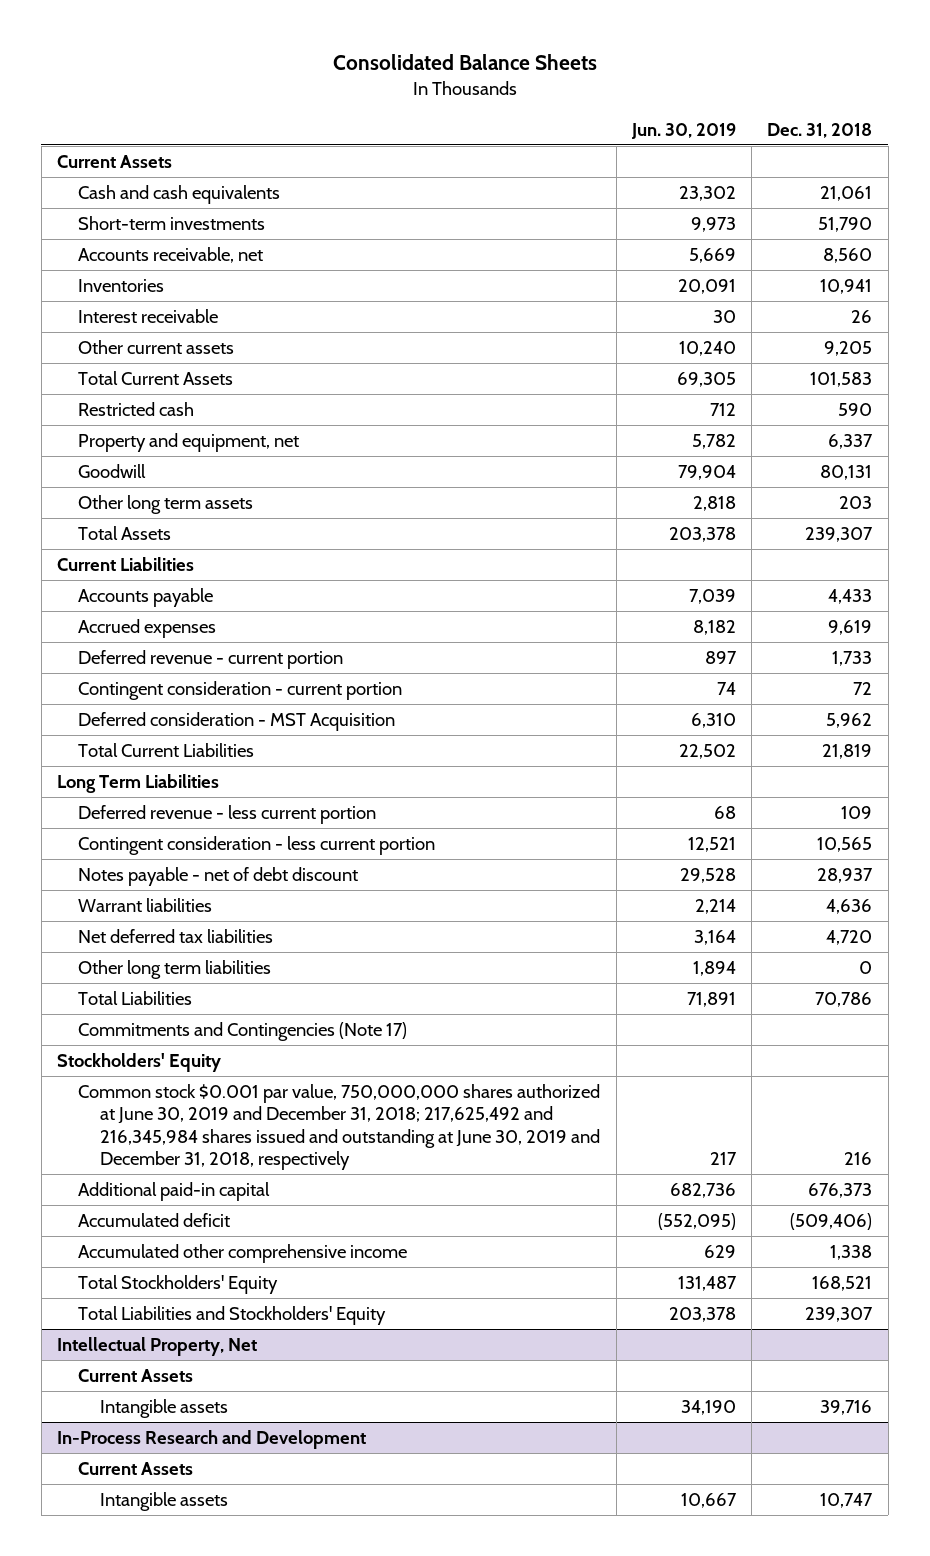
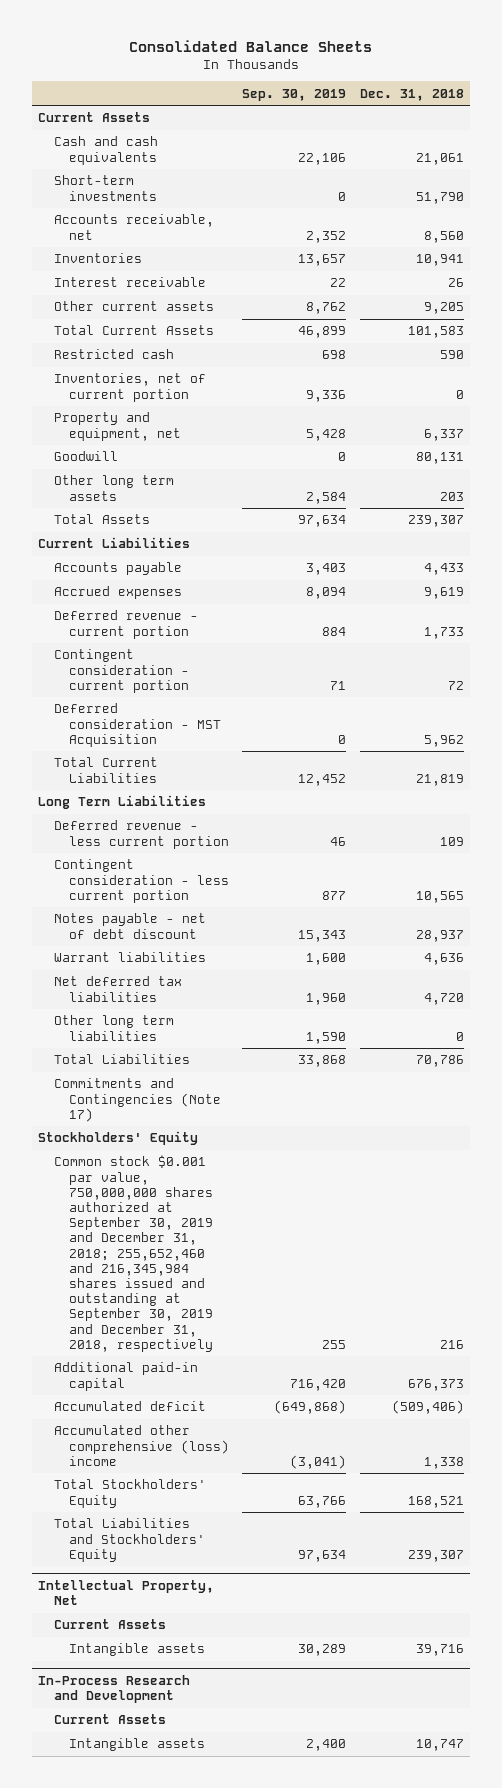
- | Jun. 30, 2019 | Dec. 31, 2018
+ | Sep. 30, 2019 | Dec. 31, 2018
+ Inventories, net of current portion | 9,336 | 0
- Common stock $0.001 par value, 750,000,000 shares authorized at June 30, 2019 and December 31, 2018; 217,625,492 and 216,345,984 shares issued and outstanding at June 30, 2019 and December 31, 2018, respectively | 217 | 216
+ Common stock $0.001 par value, 750,000,000 shares authorized at September 30, 2019 and December 31, 2018; 255,652,460 and 216,345,984 shares issued and outstanding at September 30, 2019 and December 31, 2018, respectively | 255 | 216
- Accumulated other comprehensive income | 629 | 1,338
+ Accumulated other comprehensive (loss) income | (3,041) | 1,338

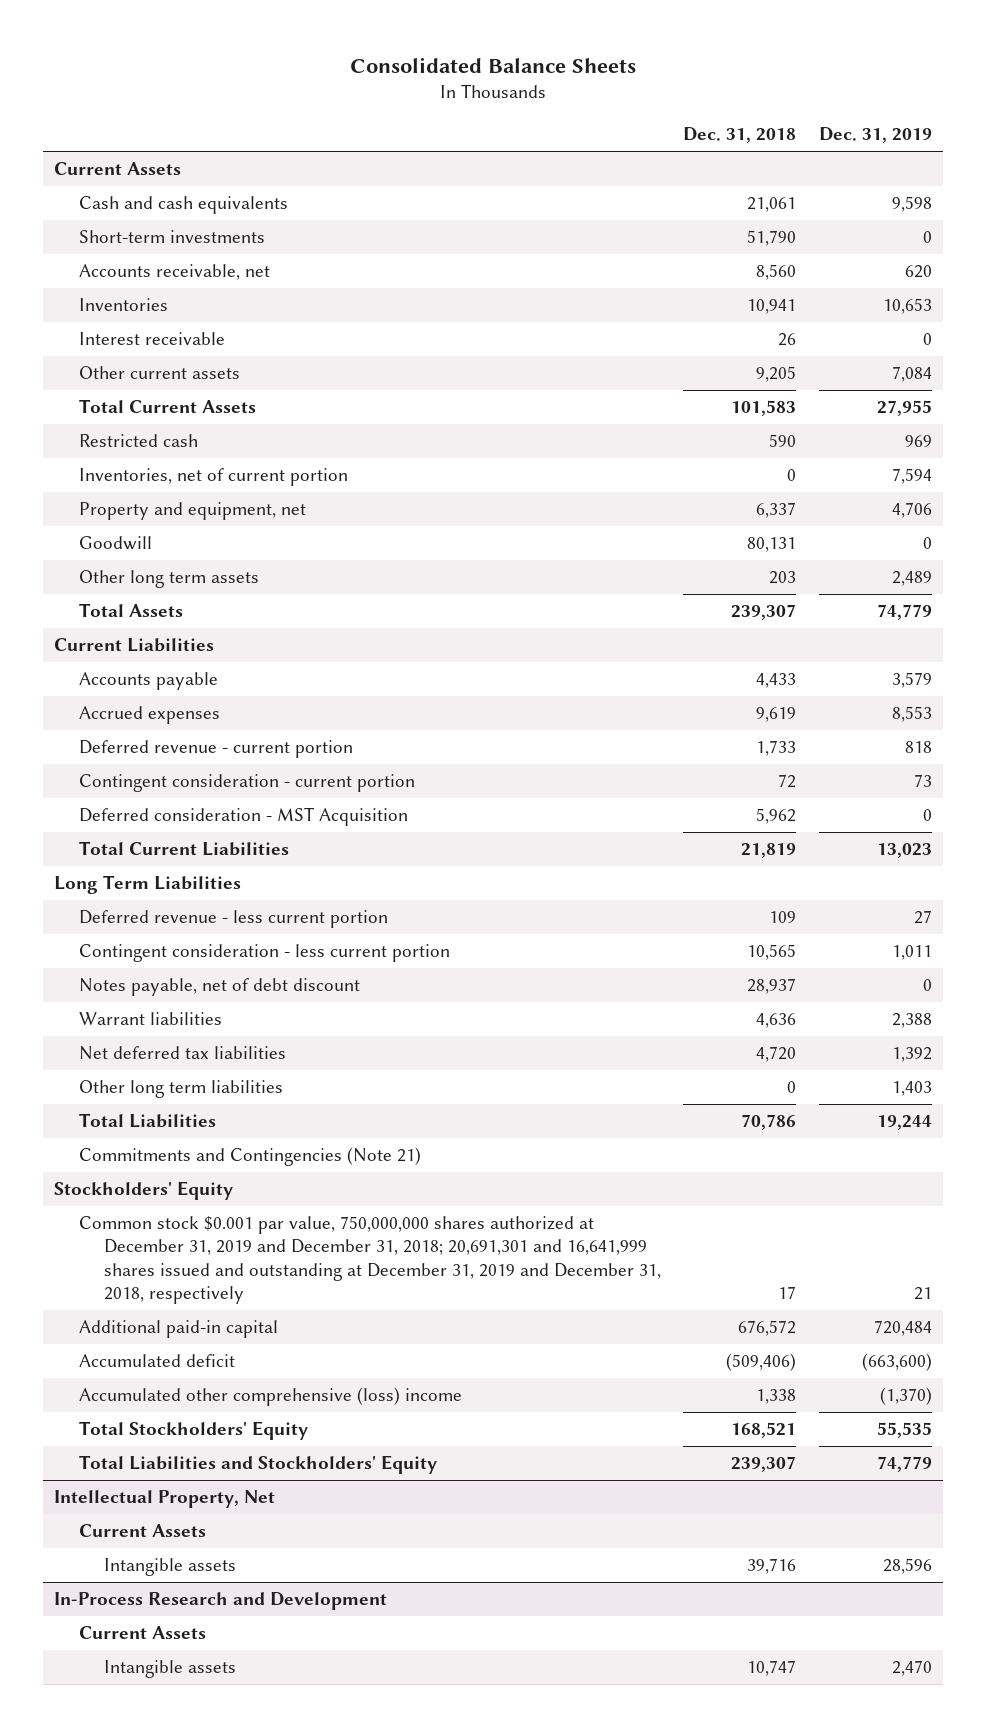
- | Sep. 30, 2019 | Dec. 31, 2018
+ | Dec. 31, 2018 | Dec. 31, 2019
- Notes payable - net of debt discount | 15,343 | 28,937
+ Notes payable, net of debt discount | 28,937 | 0
- Commitments and Contingencies (Note 17)
+ Commitments and Contingencies (Note 21)
- Common stock $0.001 par value, 750,000,000 shares authorized at September 30, 2019 and December 31, 2018; 255,652,460 and 216,345,984 shares issued and outstanding at September 30, 2019 and December 31, 2018, respectively | 255 | 216
- Additional paid-in capital | 716,420 | 676,373
+ Common stock $0.001 par value, 750,000,000 shares authorized at December 31, 2019 and December 31, 2018; 20,691,301 and 16,641,999 shares issued and outstanding at December 31, 2019 and December 31, 2018, respectively | 17 | 21
+ Additional paid-in capital | 676,572 | 720,484

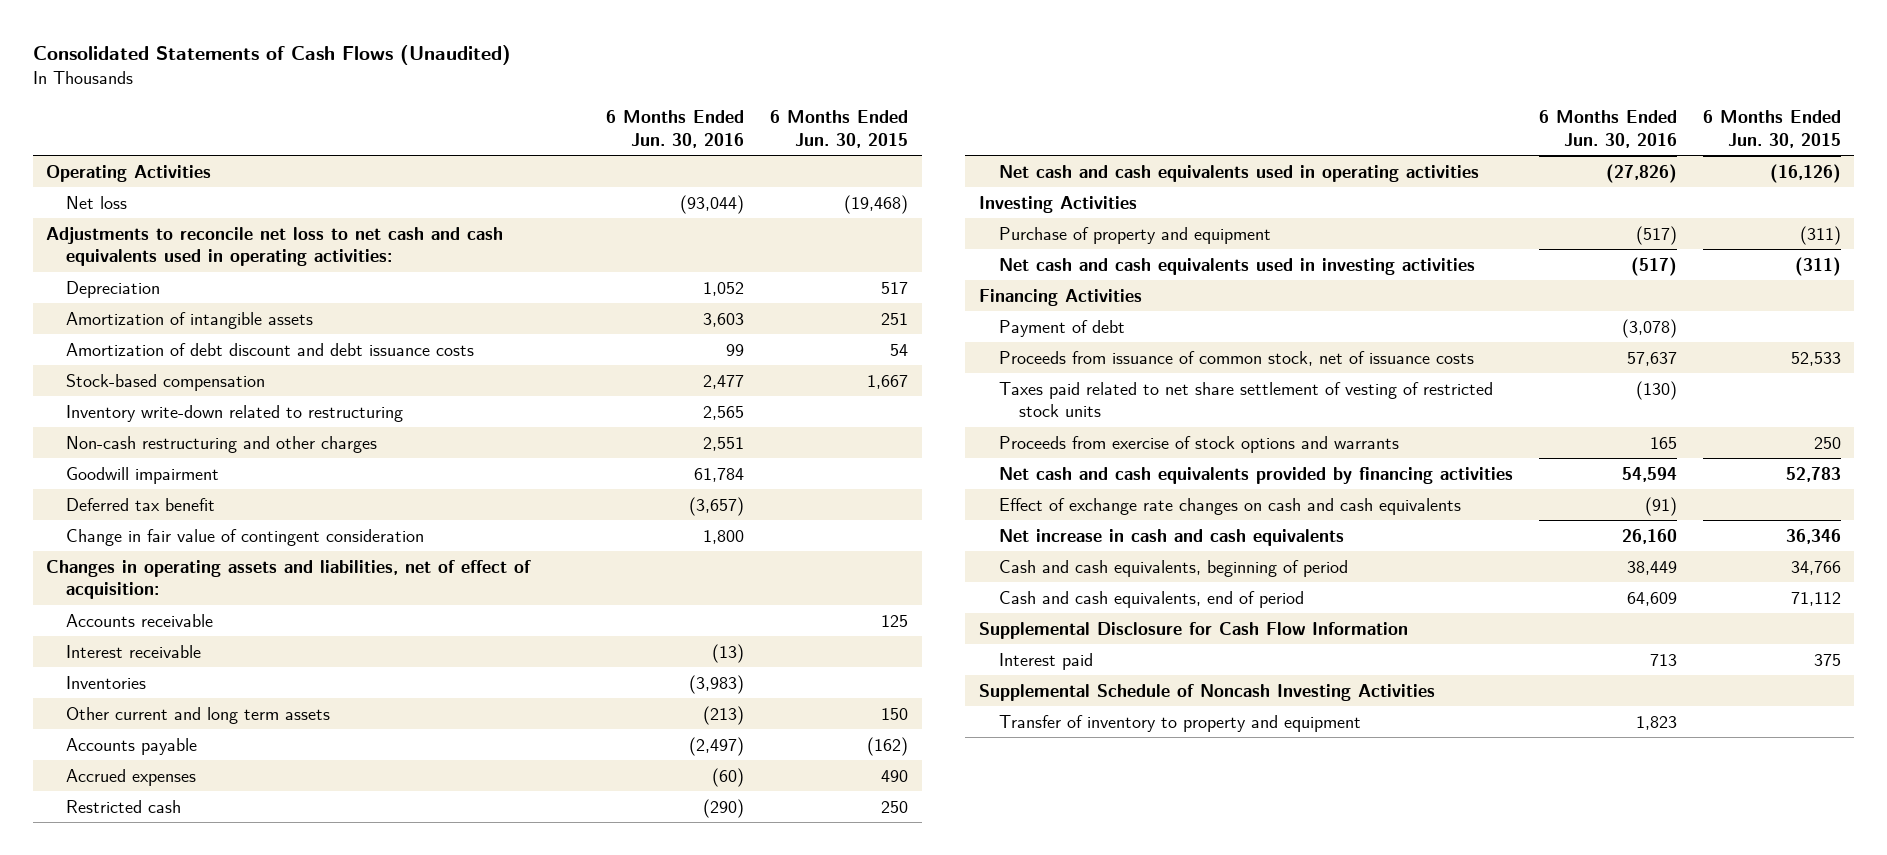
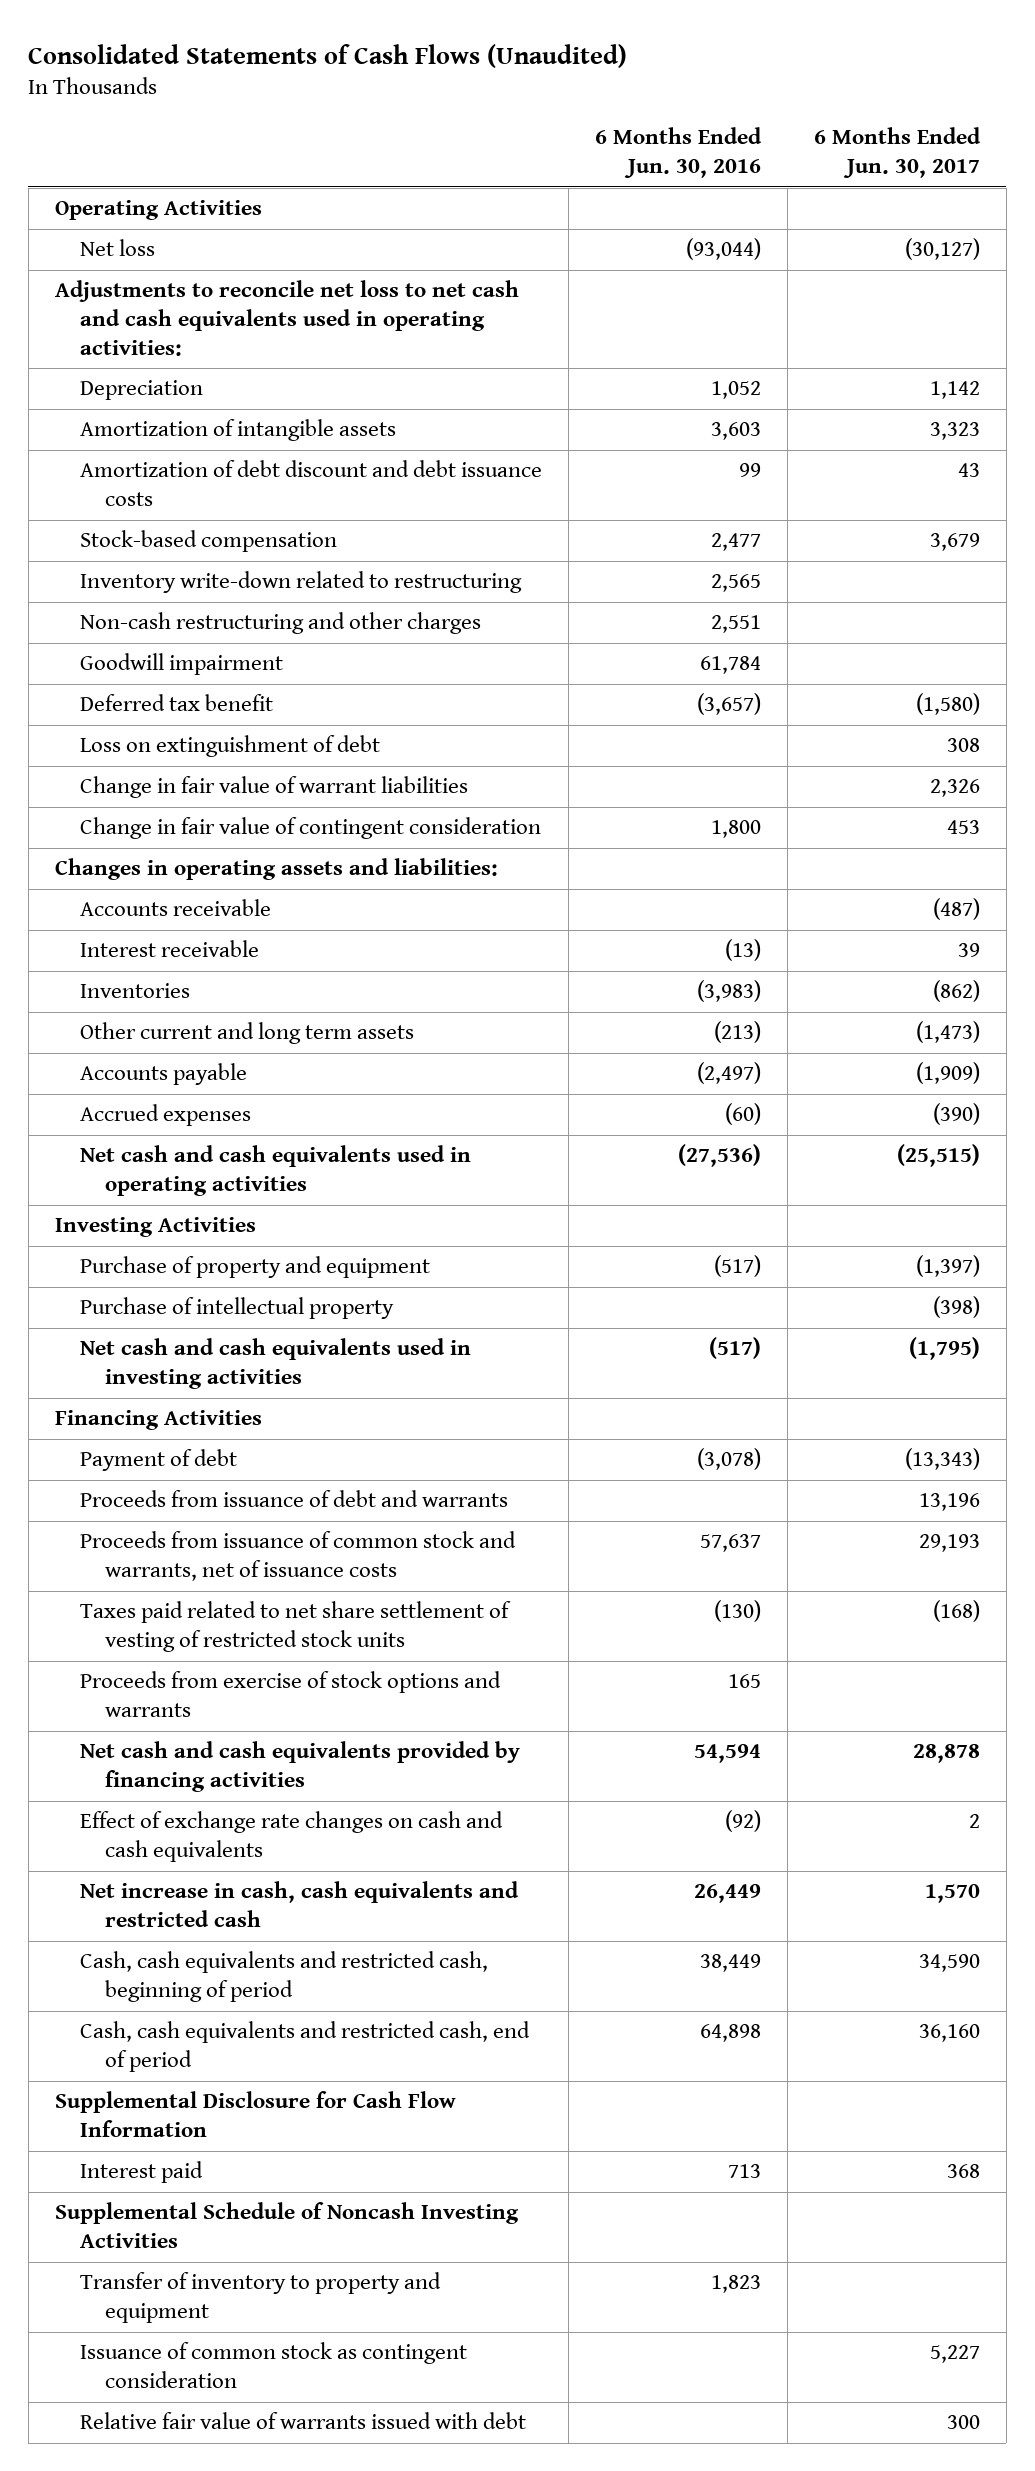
- | 6 Months Ended Jun. 30, 2016 | 6 Months Ended Jun. 30, 2015
+ | 6 Months Ended Jun. 30, 2016 | 6 Months Ended Jun. 30, 2017
+ Loss on extinguishment of debt | | 308
+ Change in fair value of warrant liabilities | | 2,326
- Changes in operating assets and liabilities, net of effect of acquisition:
+ Changes in operating assets and liabilities:
- Restricted cash | (290) | 250
- Net cash and cash equivalents used in operating activities | (27,826) | (16,126)
+ Net cash and cash equivalents used in operating activities | (27,536) | (25,515)
+ Purchase of intellectual property | | (398)
- Proceeds from issuance of common stock, net of issuance costs | 57,637 | 52,533
+ Proceeds from issuance of debt and warrants | | 13,196
+ Proceeds from issuance of common stock and warrants, net of issuance costs | 57,637 | 29,193
- Effect of exchange rate changes on cash and cash equivalents | (91) |
- Net increase in cash and cash equivalents | 26,160 | 36,346
- Cash and cash equivalents, beginning of period | 38,449 | 34,766
- Cash and cash equivalents, end of period | 64,609 | 71,112
+ Effect of exchange rate changes on cash and cash equivalents | (92) | 2
+ Net increase in cash, cash equivalents and restricted cash | 26,449 | 1,570
+ Cash, cash equivalents and restricted cash, beginning of period | 38,449 | 34,590
+ Cash, cash equivalents and restricted cash, end of period | 64,898 | 36,160
+ Issuance of common stock as contingent consideration | | 5,227
+ Relative fair value of warrants issued with debt | | 300

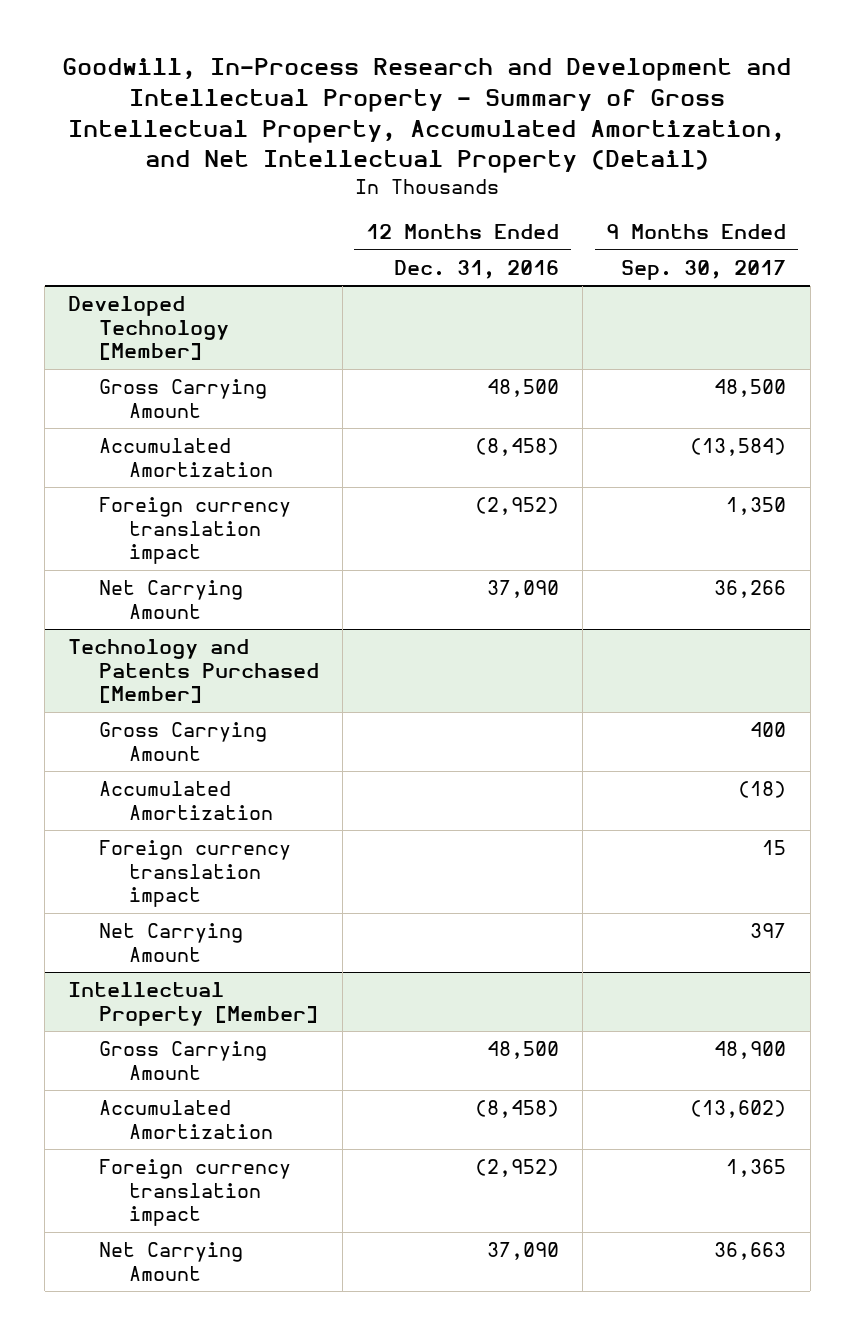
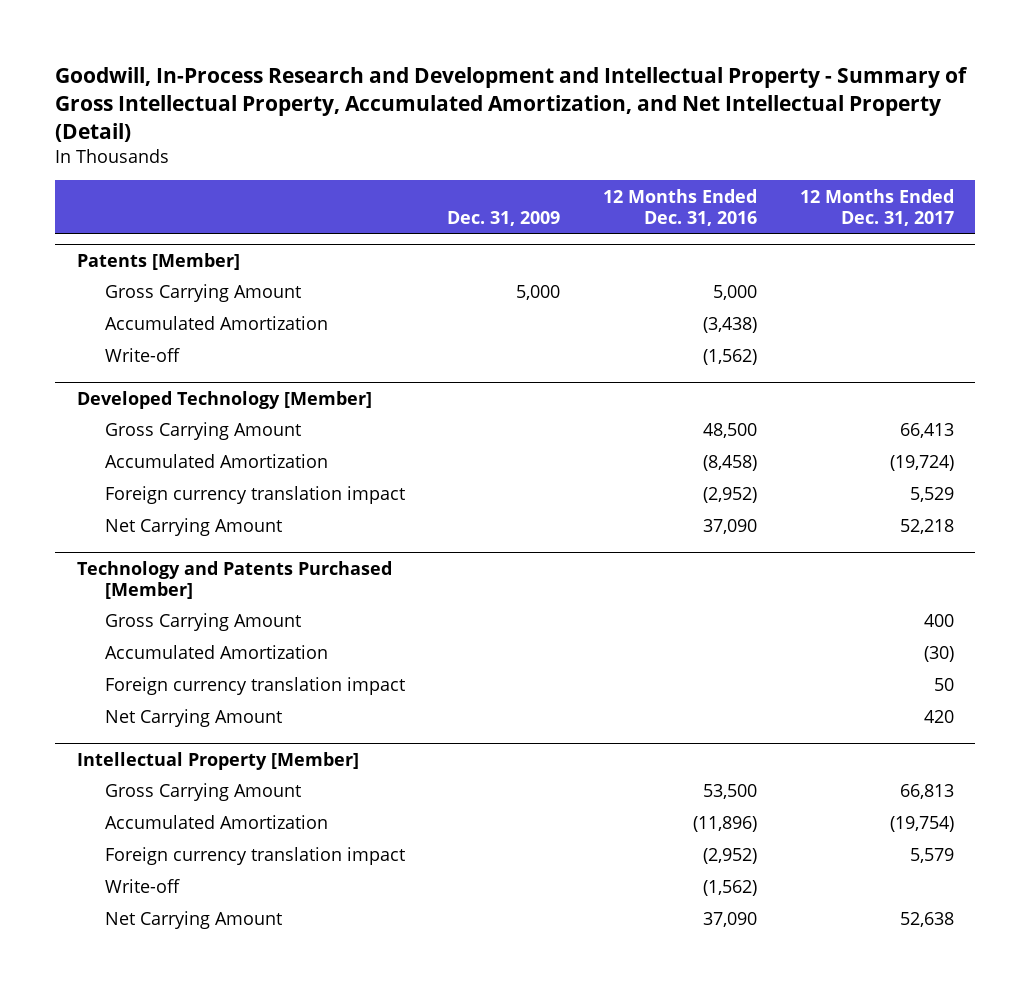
- | 12 Months Ended Dec. 31, 2016 | 9 Months Ended Sep. 30, 2017
+ | Dec. 31, 2009 | 12 Months Ended Dec. 31, 2016 | 12 Months Ended Dec. 31, 2017
+ Patents [Member]
+ Gross Carrying Amount | 5,000 | 5,000 |
+ Accumulated Amortization | | (3,438) |
+ Write-off | | (1,562) |
@ Intellectual Property [Member]
- Gross Carrying Amount | 48,500 | 48,900
- Accumulated Amortization | (8,458) | (13,602)
+ Gross Carrying Amount | | 53,500 | 66,813
+ Accumulated Amortization | | (11,896) | (19,754)
+ Write-off | | (1,562) |

